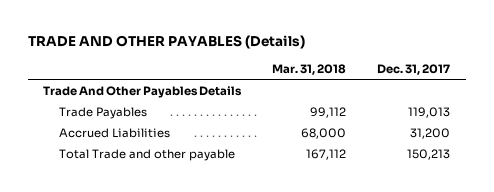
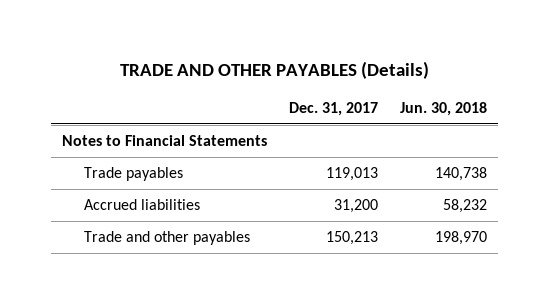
- | Mar. 31, 2018 | Dec. 31, 2017
+ | Dec. 31, 2017 | Jun. 30, 2018
- Trade And Other Payables Details
- Trade Payables | 99,112 | 119,013
- Accrued Liabilities | 68,000 | 31,200
- Total Trade and other payable | 167,112 | 150,213
+ Notes to Financial Statements
+ Trade payables | 119,013 | 140,738
+ Accrued liabilities | 31,200 | 58,232
+ Trade and other payables | 150,213 | 198,970

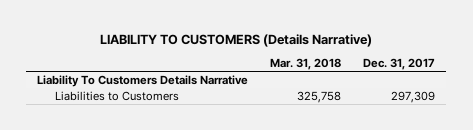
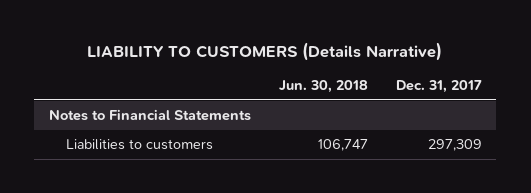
- | Mar. 31, 2018 | Dec. 31, 2017
+ | Jun. 30, 2018 | Dec. 31, 2017
- Liability To Customers Details Narrative
- Liabilities to Customers | 325,758 | 297,309
+ Notes to Financial Statements
+ Liabilities to customers | 106,747 | 297,309

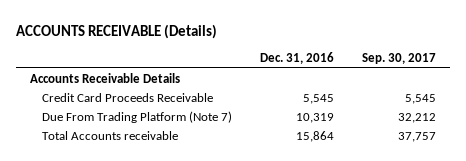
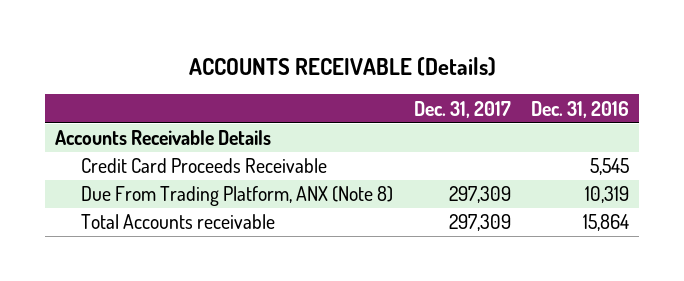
- | Dec. 31, 2016 | Sep. 30, 2017
+ | Dec. 31, 2017 | Dec. 31, 2016
- Due From Trading Platform (Note 7) | 10,319 | 32,212
+ Due From Trading Platform, ANX (Note 8) | 297,309 | 10,319

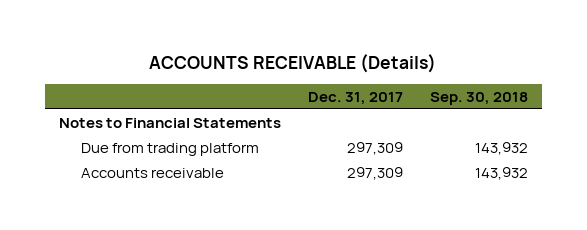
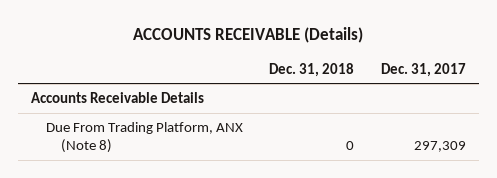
- | Dec. 31, 2017 | Sep. 30, 2018
+ | Dec. 31, 2018 | Dec. 31, 2017
- Notes to Financial Statements
- Due from trading platform | 297,309 | 143,932
- Accounts receivable | 297,309 | 143,932
+ Accounts Receivable Details
+ Due From Trading Platform, ANX (Note 8) | 0 | 297,309

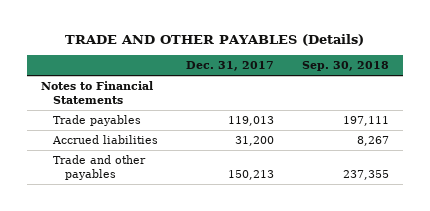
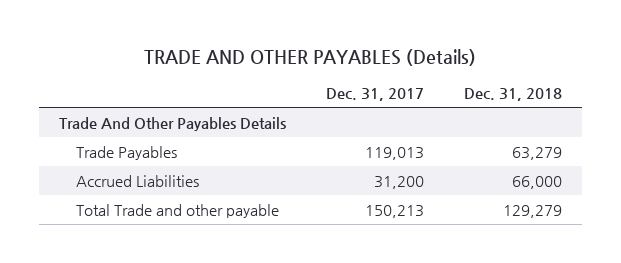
- | Dec. 31, 2017 | Sep. 30, 2018
+ | Dec. 31, 2017 | Dec. 31, 2018
- Notes to Financial Statements
- Trade payables | 119,013 | 197,111
- Accrued liabilities | 31,200 | 8,267
- Trade and other payables | 150,213 | 237,355
+ Trade And Other Payables Details
+ Trade Payables | 119,013 | 63,279
+ Accrued Liabilities | 31,200 | 66,000
+ Total Trade and other payable | 150,213 | 129,279

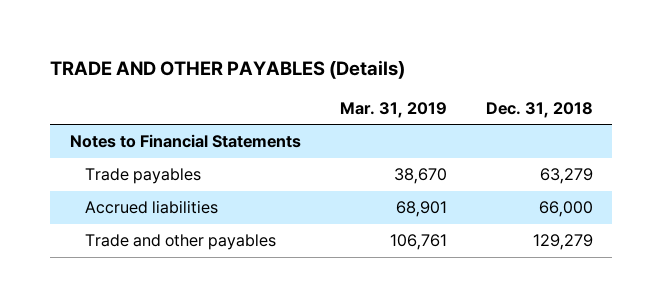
- | Dec. 31, 2017 | Dec. 31, 2018
+ | Mar. 31, 2019 | Dec. 31, 2018
- Trade And Other Payables Details
- Trade Payables | 119,013 | 63,279
- Accrued Liabilities | 31,200 | 66,000
- Total Trade and other payable | 150,213 | 129,279
+ Notes to Financial Statements
+ Trade payables | 38,670 | 63,279
+ Accrued liabilities | 68,901 | 66,000
+ Trade and other payables | 106,761 | 129,279

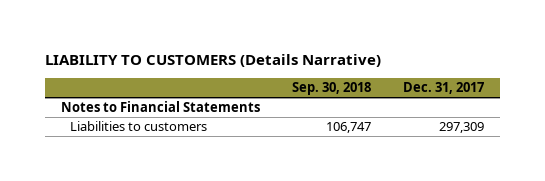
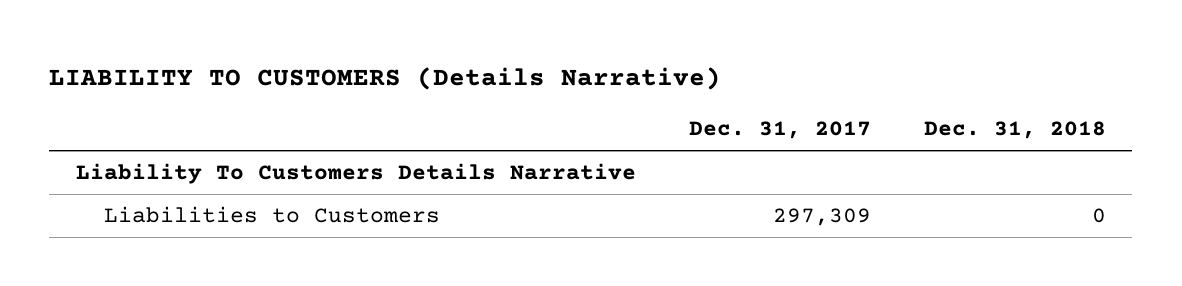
- | Sep. 30, 2018 | Dec. 31, 2017
+ | Dec. 31, 2017 | Dec. 31, 2018
- Notes to Financial Statements
- Liabilities to customers | 106,747 | 297,309
+ Liability To Customers Details Narrative
+ Liabilities to Customers | 297,309 | 0

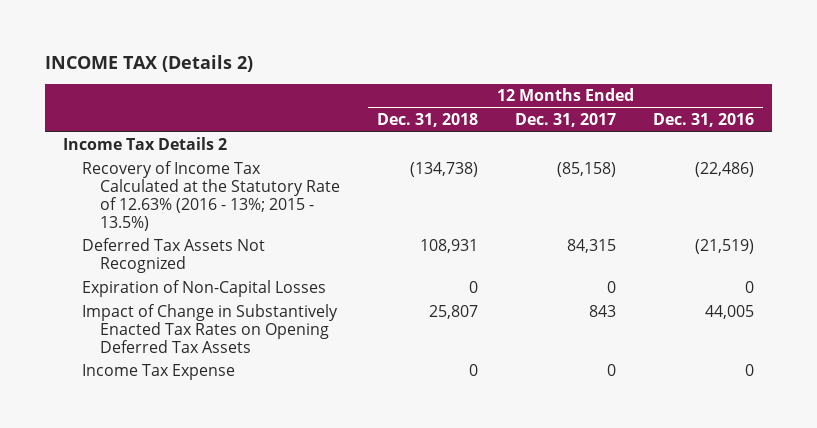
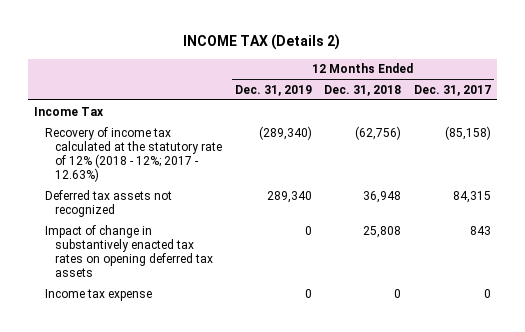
- | 12 Months Ended Dec. 31, 2018 | 12 Months Ended Dec. 31, 2017 | 12 Months Ended Dec. 31, 2016
+ | 12 Months Ended Dec. 31, 2019 | 12 Months Ended Dec. 31, 2018 | 12 Months Ended Dec. 31, 2017
- Income Tax Details 2
- Recovery of Income Tax Calculated at the Statutory Rate of 12.63% (2016 - 13%; 2015 - 13.5%) | (134,738) | (85,158) | (22,486)
- Deferred Tax Assets Not Recognized | 108,931 | 84,315 | (21,519)
- Expiration of Non-Capital Losses | 0 | 0 | 0
- Impact of Change in Substantively Enacted Tax Rates on Opening Deferred Tax Assets | 25,807 | 843 | 44,005
- Income Tax Expense | 0 | 0 | 0
+ Income Tax
+ Recovery of income tax calculated at the statutory rate of 12% (2018 - 12%; 2017 - 12.63%) | (289,340) | (62,756) | (85,158)
+ Deferred tax assets not recognized | 289,340 | 36,948 | 84,315
+ Impact of change in substantively enacted tax rates on opening deferred tax assets | 0 | 25,808 | 843
+ Income tax expense | 0 | 0 | 0

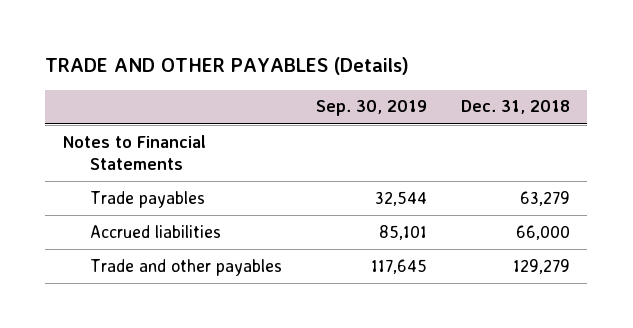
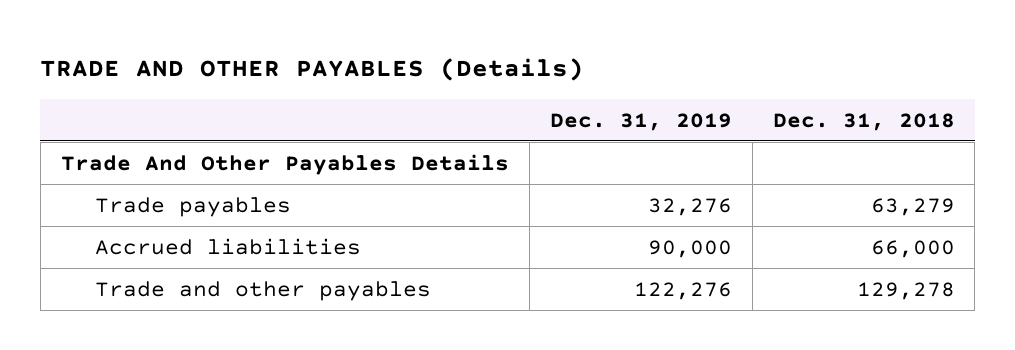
- | Sep. 30, 2019 | Dec. 31, 2018
+ | Dec. 31, 2019 | Dec. 31, 2018
- Notes to Financial Statements
+ Trade And Other Payables Details
- Trade and other payables | 117,645 | 129,279
+ Trade and other payables | 122,276 | 129,278

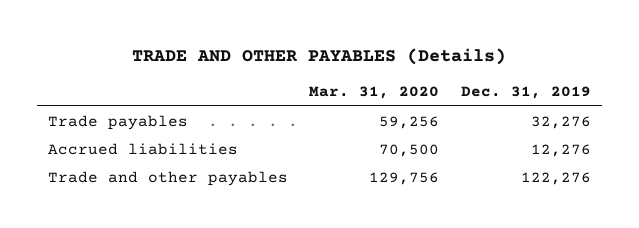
- | Dec. 31, 2019 | Dec. 31, 2018
+ | Mar. 31, 2020 | Dec. 31, 2019
- Trade And Other Payables Details
- Accrued liabilities | 90,000 | 66,000
+ Accrued liabilities | 70,500 | 12,276

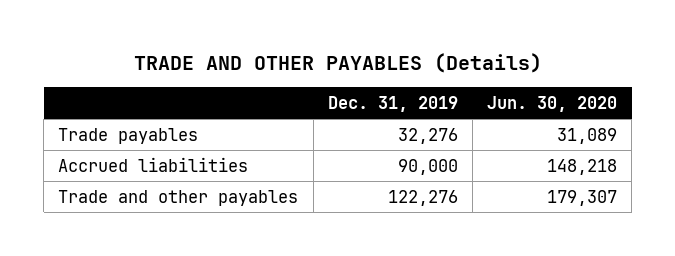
- | Mar. 31, 2020 | Dec. 31, 2019
+ | Dec. 31, 2019 | Jun. 30, 2020
- Accrued liabilities | 70,500 | 12,276
+ Accrued liabilities | 90,000 | 148,218

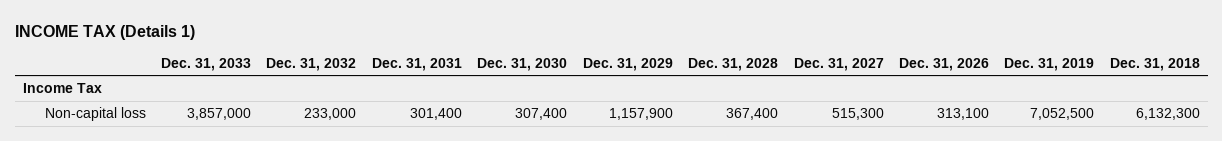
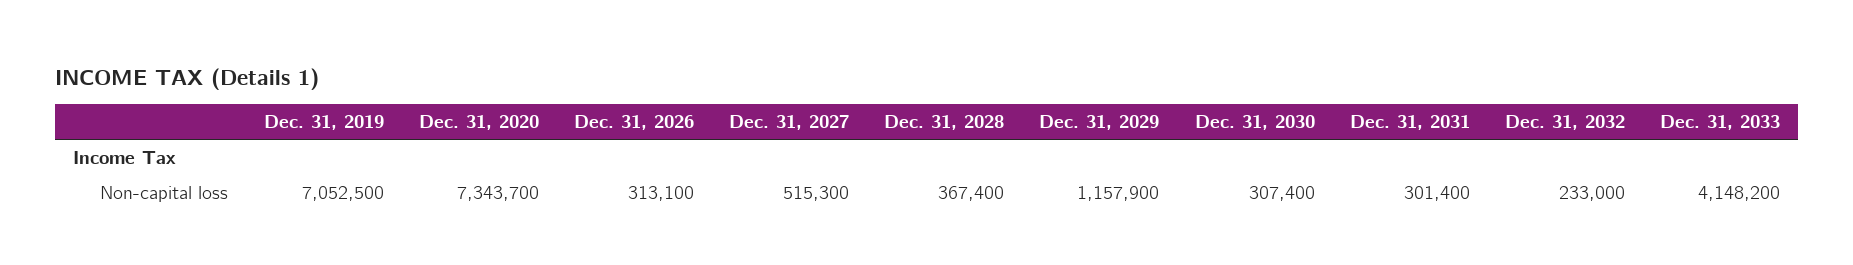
- | Dec. 31, 2033 | Dec. 31, 2032 | Dec. 31, 2031 | Dec. 31, 2030 | Dec. 31, 2029 | Dec. 31, 2028 | Dec. 31, 2027 | Dec. 31, 2026 | Dec. 31, 2019 | Dec. 31, 2018
+ | Dec. 31, 2019 | Dec. 31, 2020 | Dec. 31, 2026 | Dec. 31, 2027 | Dec. 31, 2028 | Dec. 31, 2029 | Dec. 31, 2030 | Dec. 31, 2031 | Dec. 31, 2032 | Dec. 31, 2033
- Non-capital loss | 3,857,000 | 233,000 | 301,400 | 307,400 | 1,157,900 | 367,400 | 515,300 | 313,100 | 7,052,500 | 6,132,300
+ Non-capital loss | 7,052,500 | 7,343,700 | 313,100 | 515,300 | 367,400 | 1,157,900 | 307,400 | 301,400 | 233,000 | 4,148,200

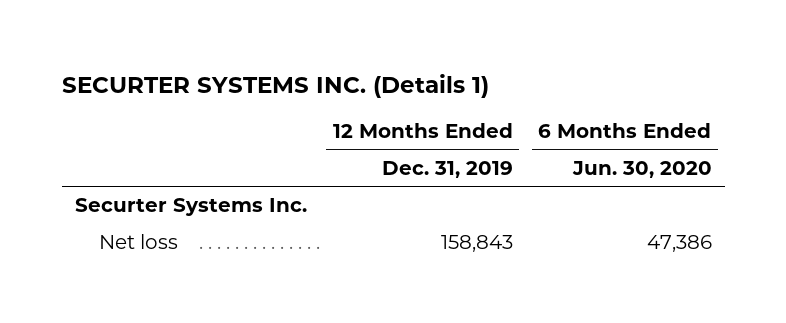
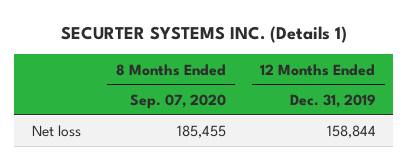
- | 12 Months Ended Dec. 31, 2019 | 6 Months Ended Jun. 30, 2020
+ | 8 Months Ended Sep. 07, 2020 | 12 Months Ended Dec. 31, 2019
- Securter Systems Inc.
- Net loss | 158,843 | 47,386
+ Net loss | 185,455 | 158,844

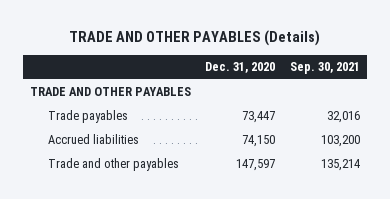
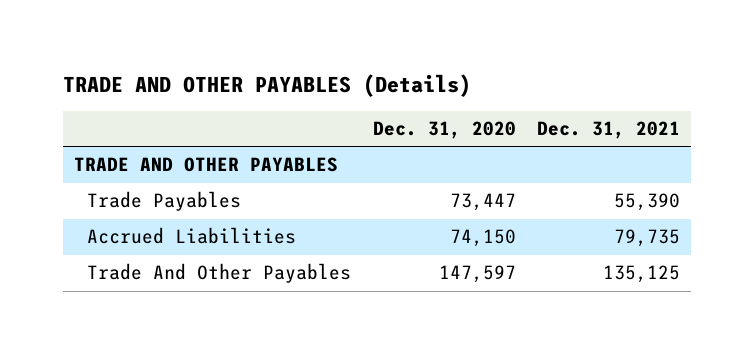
- | Dec. 31, 2020 | Sep. 30, 2021
+ | Dec. 31, 2020 | Dec. 31, 2021
- Trade payables | 73,447 | 32,016
- Accrued liabilities | 74,150 | 103,200
- Trade and other payables | 147,597 | 135,214
+ Trade Payables | 73,447 | 55,390
+ Accrued Liabilities | 74,150 | 79,735
+ Trade And Other Payables | 147,597 | 135,125

